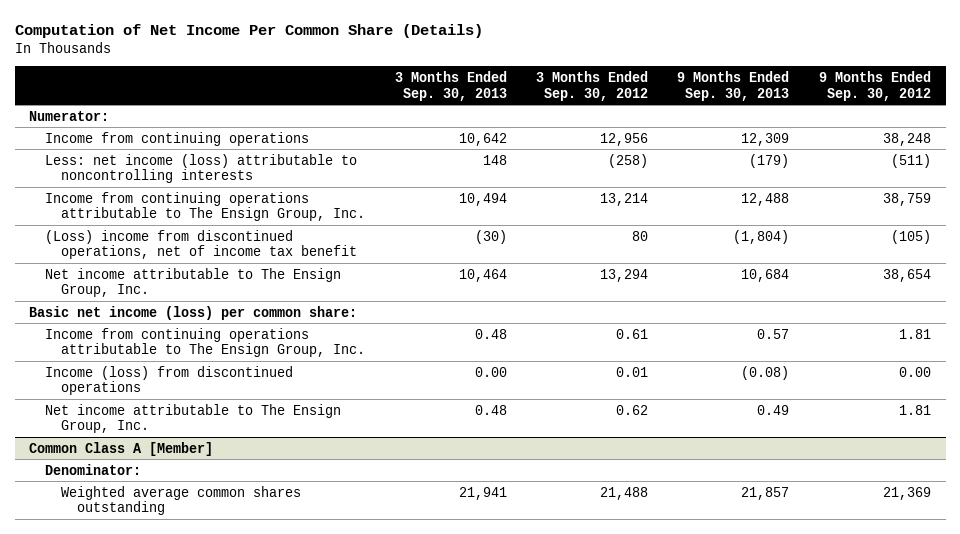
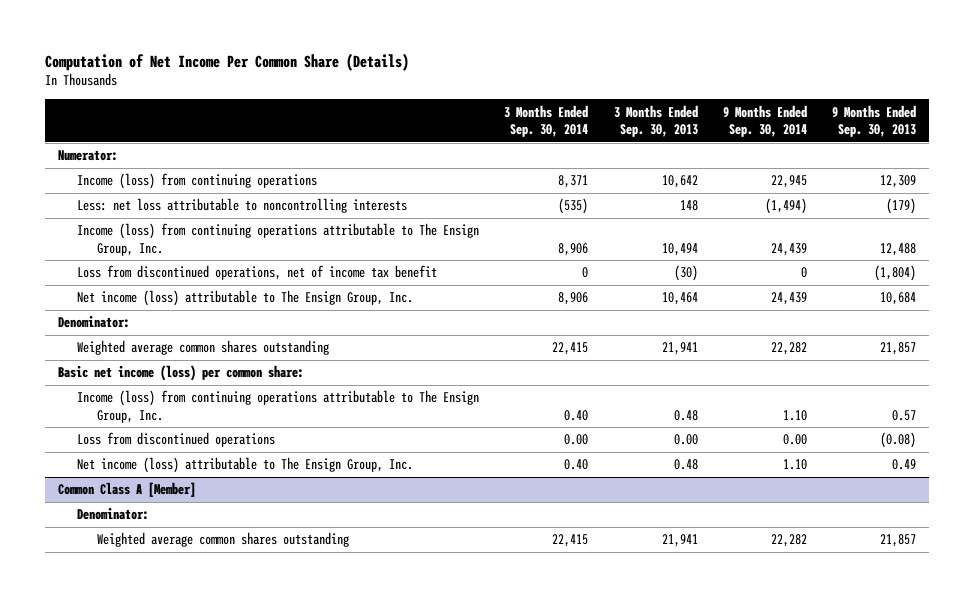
- | 3 Months Ended Sep. 30, 2013 | 3 Months Ended Sep. 30, 2012 | 9 Months Ended Sep. 30, 2013 | 9 Months Ended Sep. 30, 2012
+ | 3 Months Ended Sep. 30, 2014 | 3 Months Ended Sep. 30, 2013 | 9 Months Ended Sep. 30, 2014 | 9 Months Ended Sep. 30, 2013
- Income from continuing operations | 10,642 | 12,956 | 12,309 | 38,248
- Less: net income (loss) attributable to noncontrolling interests | 148 | (258) | (179) | (511)
- Income from continuing operations attributable to The Ensign Group, Inc. | 10,494 | 13,214 | 12,488 | 38,759
- (Loss) income from discontinued operations, net of income tax benefit | (30) | 80 | (1,804) | (105)
- Net income attributable to The Ensign Group, Inc. | 10,464 | 13,294 | 10,684 | 38,654
+ Income (loss) from continuing operations | 8,371 | 10,642 | 22,945 | 12,309
+ Less: net loss attributable to noncontrolling interests | (535) | 148 | (1,494) | (179)
+ Income (loss) from continuing operations attributable to The Ensign Group, Inc. | 8,906 | 10,494 | 24,439 | 12,488
+ Loss from discontinued operations, net of income tax benefit | 0 | (30) | 0 | (1,804)
+ Net income (loss) attributable to The Ensign Group, Inc. | 8,906 | 10,464 | 24,439 | 10,684
+ Denominator:
+ Weighted average common shares outstanding | 22,415 | 21,941 | 22,282 | 21,857
- Income from continuing operations attributable to The Ensign Group, Inc. | 0.48 | 0.61 | 0.57 | 1.81
- Income (loss) from discontinued operations | 0.00 | 0.01 | (0.08) | 0.00
- Net income attributable to The Ensign Group, Inc. | 0.48 | 0.62 | 0.49 | 1.81
+ Income (loss) from continuing operations attributable to The Ensign Group, Inc. | 0.40 | 0.48 | 1.10 | 0.57
+ Loss from discontinued operations | 0.00 | 0.00 | 0.00 | (0.08)
+ Net income (loss) attributable to The Ensign Group, Inc. | 0.40 | 0.48 | 1.10 | 0.49

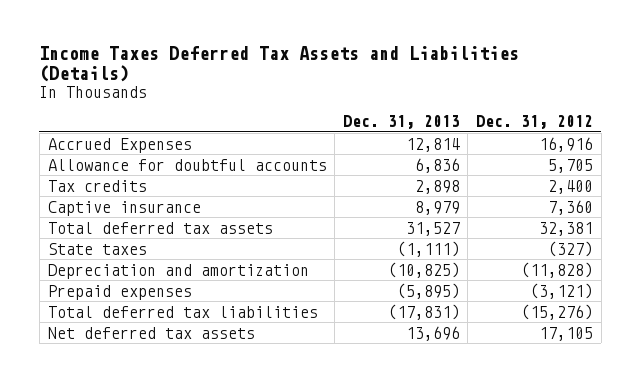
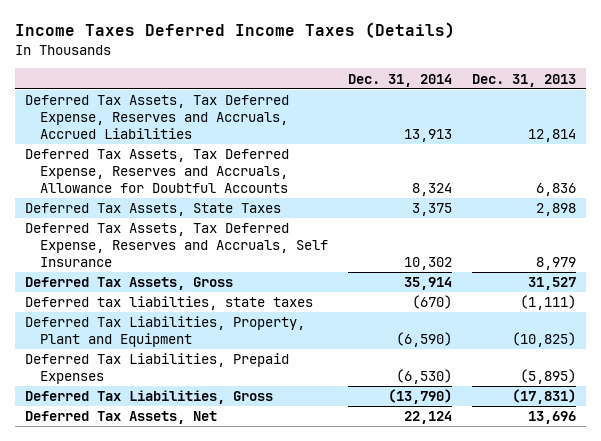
- Income Taxes Deferred Tax Assets and Liabilities (Details)
+ Income Taxes Deferred Income Taxes (Details)
- | Dec. 31, 2013 | Dec. 31, 2012
+ | Dec. 31, 2014 | Dec. 31, 2013
- Accrued Expenses | 12,814 | 16,916
- Allowance for doubtful accounts | 6,836 | 5,705
- Tax credits | 2,898 | 2,400
- Captive insurance | 8,979 | 7,360
- Total deferred tax assets | 31,527 | 32,381
- State taxes | (1,111) | (327)
- Depreciation and amortization | (10,825) | (11,828)
- Prepaid expenses | (5,895) | (3,121)
- Total deferred tax liabilities | (17,831) | (15,276)
- Net deferred tax assets | 13,696 | 17,105
+ Deferred Tax Assets, Tax Deferred Expense, Reserves and Accruals, Accrued Liabilities | 13,913 | 12,814
+ Deferred Tax Assets, Tax Deferred Expense, Reserves and Accruals, Allowance for Doubtful Accounts | 8,324 | 6,836
+ Deferred Tax Assets, State Taxes | 3,375 | 2,898
+ Deferred Tax Assets, Tax Deferred Expense, Reserves and Accruals, Self Insurance | 10,302 | 8,979
+ Deferred Tax Assets, Gross | 35,914 | 31,527
+ Deferred tax liabilties, state taxes | (670) | (1,111)
+ Deferred Tax Liabilities, Property, Plant and Equipment | (6,590) | (10,825)
+ Deferred Tax Liabilities, Prepaid Expenses | (6,530) | (5,895)
+ Deferred Tax Liabilities, Gross | (13,790) | (17,831)
+ Deferred Tax Assets, Net | 22,124 | 13,696

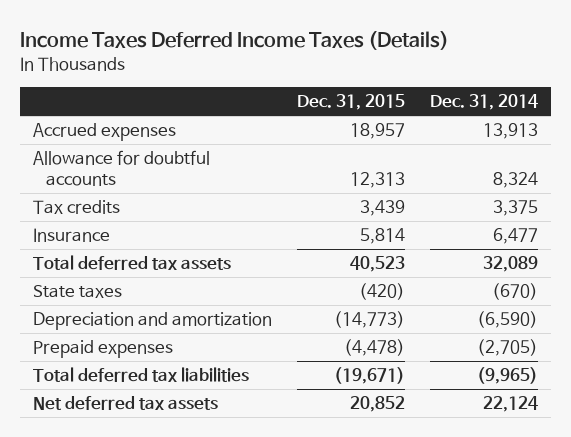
- | Dec. 31, 2014 | Dec. 31, 2013
+ | Dec. 31, 2015 | Dec. 31, 2014
- Deferred Tax Assets, Tax Deferred Expense, Reserves and Accruals, Accrued Liabilities | 13,913 | 12,814
- Deferred Tax Assets, Tax Deferred Expense, Reserves and Accruals, Allowance for Doubtful Accounts | 8,324 | 6,836
- Deferred Tax Assets, State Taxes | 3,375 | 2,898
- Deferred Tax Assets, Tax Deferred Expense, Reserves and Accruals, Self Insurance | 10,302 | 8,979
- Deferred Tax Assets, Gross | 35,914 | 31,527
- Deferred tax liabilties, state taxes | (670) | (1,111)
- Deferred Tax Liabilities, Property, Plant and Equipment | (6,590) | (10,825)
- Deferred Tax Liabilities, Prepaid Expenses | (6,530) | (5,895)
- Deferred Tax Liabilities, Gross | (13,790) | (17,831)
- Deferred Tax Assets, Net | 22,124 | 13,696
+ Accrued expenses | 18,957 | 13,913
+ Allowance for doubtful accounts | 12,313 | 8,324
+ Tax credits | 3,439 | 3,375
+ Insurance | 5,814 | 6,477
+ Total deferred tax assets | 40,523 | 32,089
+ State taxes | (420) | (670)
+ Depreciation and amortization | (14,773) | (6,590)
+ Prepaid expenses | (4,478) | (2,705)
+ Total deferred tax liabilities | (19,671) | (9,965)
+ Net deferred tax assets | 20,852 | 22,124

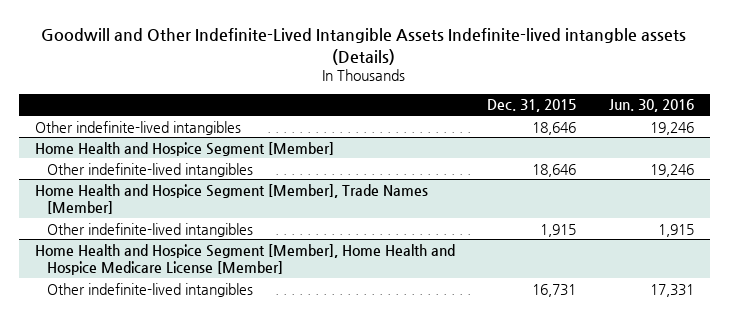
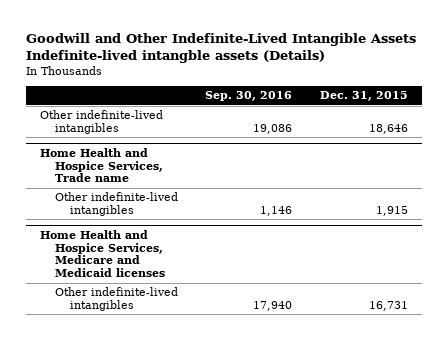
- | Dec. 31, 2015 | Jun. 30, 2016
+ | Sep. 30, 2016 | Dec. 31, 2015
- Home Health and Hospice Segment [Member]
- Other indefinite-lived intangibles | 18,646 | 19,246
- Home Health and Hospice Segment [Member], Trade Names [Member]
+ Home Health and Hospice Services, Trade name
- Home Health and Hospice Segment [Member], Home Health and Hospice Medicare License [Member]
+ Home Health and Hospice Services, Medicare and Medicaid licenses

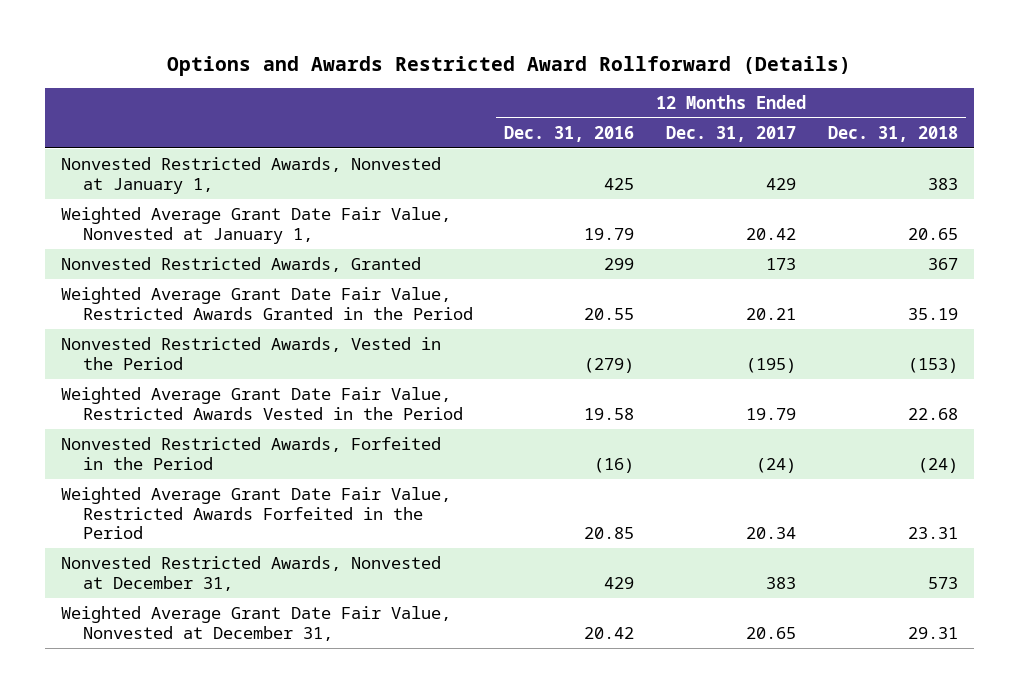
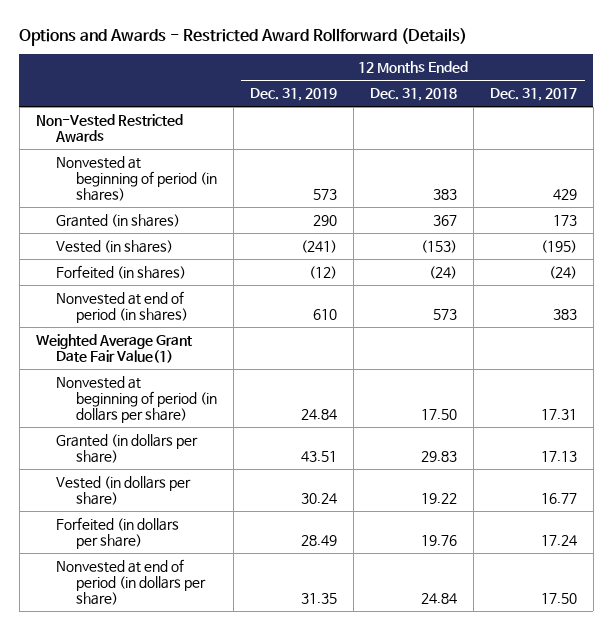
- Options and Awards Restricted Award Rollforward (Details)
+ Options and Awards - Restricted Award Rollforward (Details)
- | 12 Months Ended Dec. 31, 2016 | 12 Months Ended Dec. 31, 2017 | 12 Months Ended Dec. 31, 2018
+ | 12 Months Ended Dec. 31, 2019 | 12 Months Ended Dec. 31, 2018 | 12 Months Ended Dec. 31, 2017
- Nonvested Restricted Awards, Nonvested at January 1, | 425 | 429 | 383
- Weighted Average Grant Date Fair Value, Nonvested at January 1, | 19.79 | 20.42 | 20.65
- Nonvested Restricted Awards, Granted | 299 | 173 | 367
- Weighted Average Grant Date Fair Value, Restricted Awards Granted in the Period | 20.55 | 20.21 | 35.19
- Nonvested Restricted Awards, Vested in the Period | (279) | (195) | (153)
- Weighted Average Grant Date Fair Value, Restricted Awards Vested in the Period | 19.58 | 19.79 | 22.68
- Nonvested Restricted Awards, Forfeited in the Period | (16) | (24) | (24)
- Weighted Average Grant Date Fair Value, Restricted Awards Forfeited in the Period | 20.85 | 20.34 | 23.31
- Nonvested Restricted Awards, Nonvested at December 31, | 429 | 383 | 573
- Weighted Average Grant Date Fair Value, Nonvested at December 31, | 20.42 | 20.65 | 29.31
+ Non-Vested Restricted Awards
+ Nonvested at beginning of period (in shares) | 573 | 383 | 429
+ Granted (in shares) | 290 | 367 | 173
+ Vested (in shares) | (241) | (153) | (195)
+ Forfeited (in shares) | (12) | (24) | (24)
+ Nonvested at end of period (in shares) | 610 | 573 | 383
+ Weighted Average Grant Date Fair Value(1)
+ Nonvested at beginning of period (in dollars per share) | 24.84 | 17.50 | 17.31
+ Granted (in dollars per share) | 43.51 | 29.83 | 17.13
+ Vested (in dollars per share) | 30.24 | 19.22 | 16.77
+ Forfeited (in dollars per share) | 28.49 | 19.76 | 17.24
+ Nonvested at end of period (in dollars per share) | 31.35 | 24.84 | 17.50

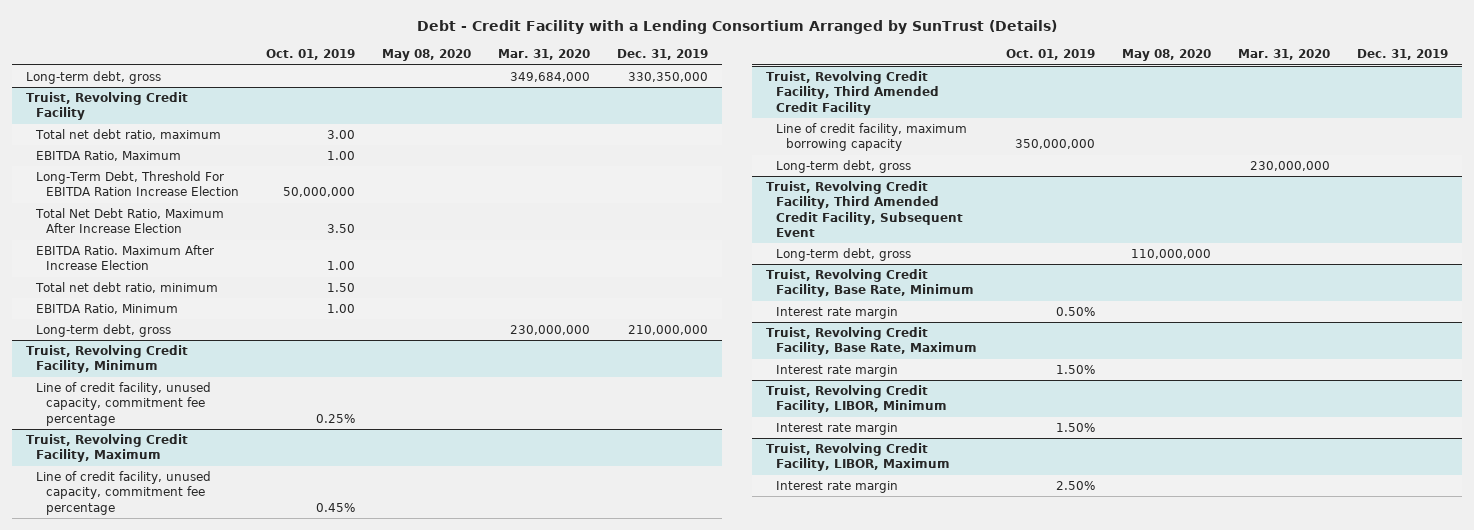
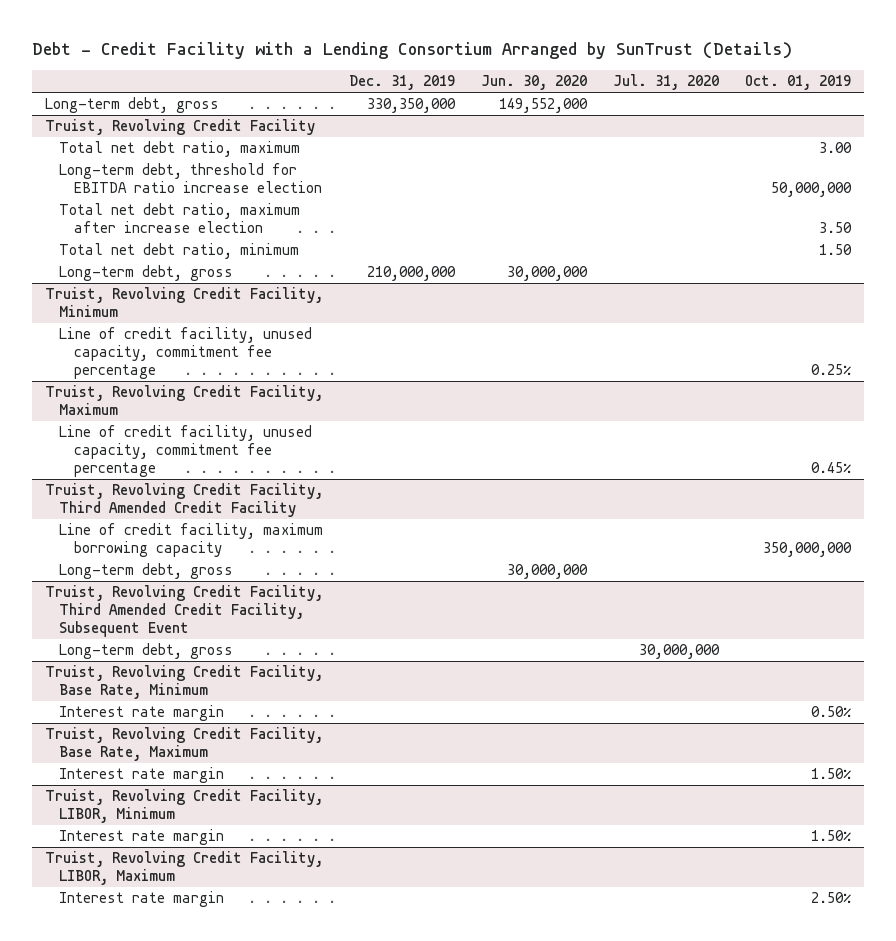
- | Oct. 01, 2019 | May 08, 2020 | Mar. 31, 2020 | Dec. 31, 2019
+ | Dec. 31, 2019 | Jun. 30, 2020 | Jul. 31, 2020 | Oct. 01, 2019
@ Truist, Revolving Credit Facility
- EBITDA Ratio, Maximum | 1.00 | | |
- Long-Term Debt, Threshold For EBITDA Ration Increase Election | 50,000,000 | | |
- Total Net Debt Ratio, Maximum After Increase Election | 3.50 | | |
- EBITDA Ratio. Maximum After Increase Election | 1.00 | | |
+ Long-term debt, threshold for EBITDA ratio increase election | | | | 50,000,000
+ Total net debt ratio, maximum after increase election | | | | 3.50
- EBITDA Ratio, Minimum | 1.00 | | |

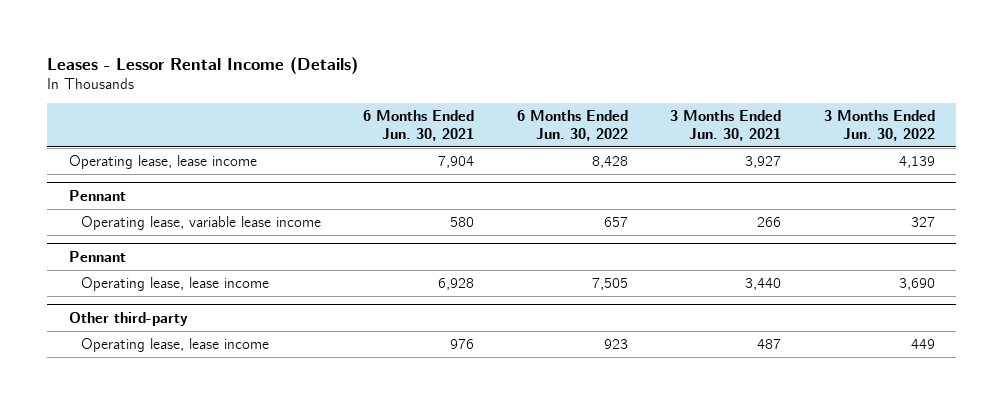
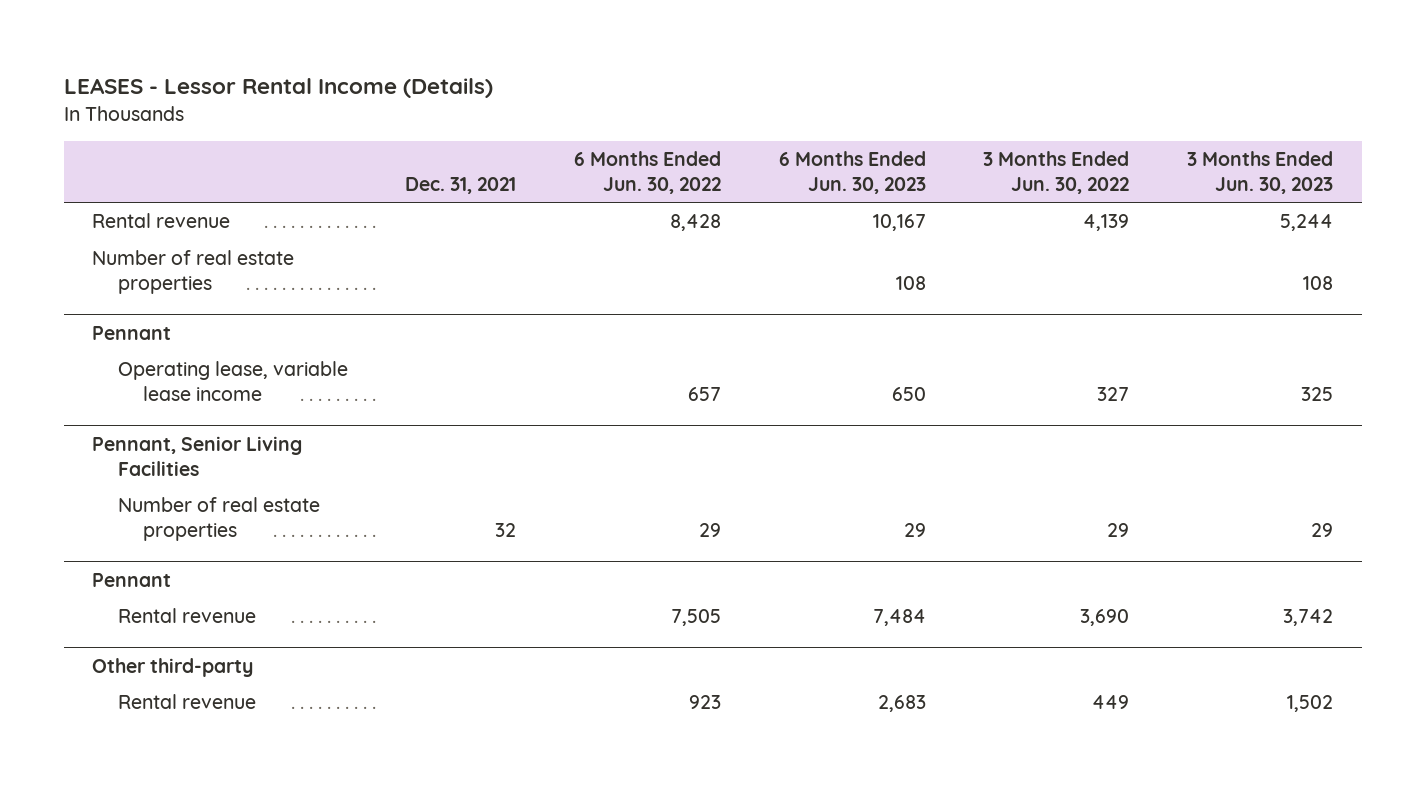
- Leases - Lessor Rental Income (Details)
+ LEASES - Lessor Rental Income (Details)
- | 6 Months Ended Jun. 30, 2021 | 6 Months Ended Jun. 30, 2022 | 3 Months Ended Jun. 30, 2021 | 3 Months Ended Jun. 30, 2022
+ | Dec. 31, 2021 | 6 Months Ended Jun. 30, 2022 | 6 Months Ended Jun. 30, 2023 | 3 Months Ended Jun. 30, 2022 | 3 Months Ended Jun. 30, 2023
- Operating lease, lease income | 7,904 | 8,428 | 3,927 | 4,139
+ Rental revenue | | 8,428 | 10,167 | 4,139 | 5,244
+ Number of real estate properties | | | 108 | | 108
+ Pennant, Senior Living Facilities
+ Number of real estate properties | 32 | 29 | 29 | 29 | 29
@ Pennant
- Operating lease, lease income | 6,928 | 7,505 | 3,440 | 3,690
+ Rental revenue | | 7,505 | 7,484 | 3,690 | 3,742
@ Other third-party
- Operating lease, lease income | 976 | 923 | 487 | 449
+ Rental revenue | | 923 | 2,683 | 449 | 1,502

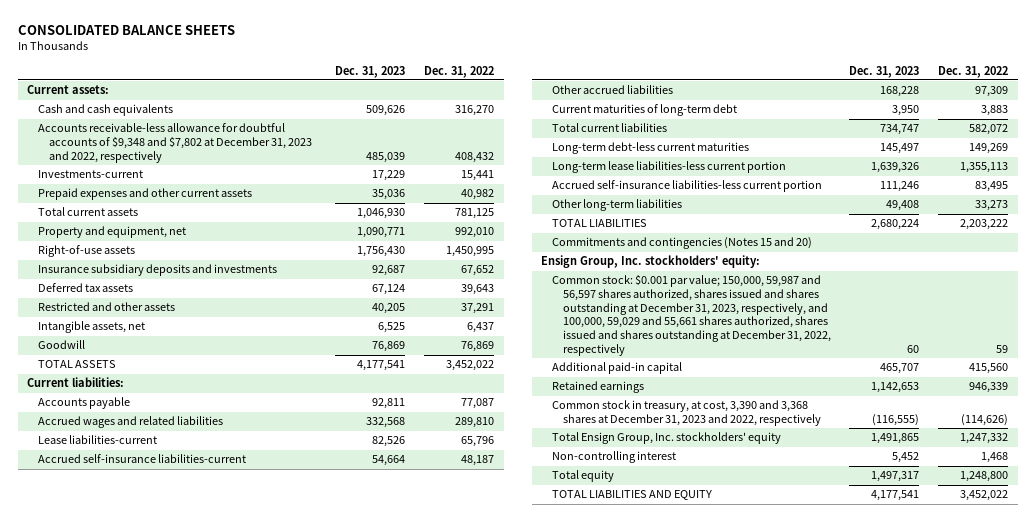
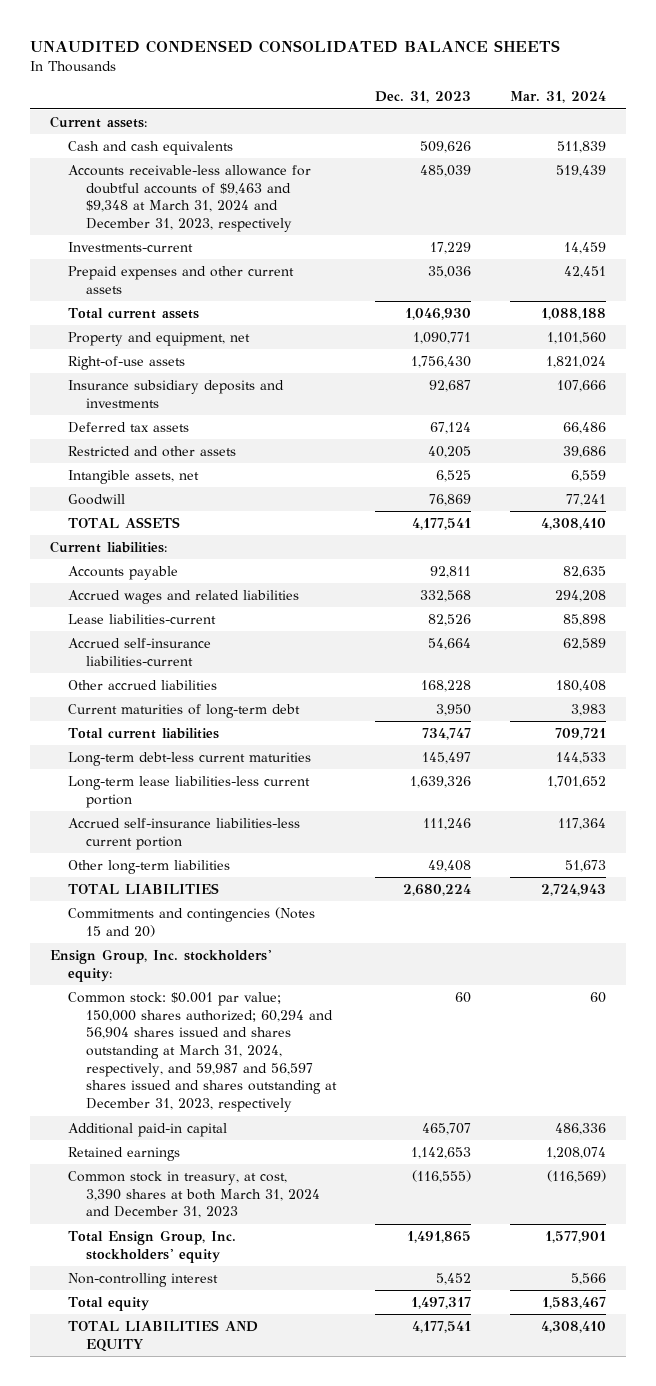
- CONSOLIDATED BALANCE SHEETS
+ UNAUDITED CONDENSED CONSOLIDATED BALANCE SHEETS
- | Dec. 31, 2023 | Dec. 31, 2022
+ | Dec. 31, 2023 | Mar. 31, 2024
- Accounts receivable-less allowance for doubtful accounts of $9,348 and $7,802 at December 31, 2023 and 2022, respectively | 485,039 | 408,432
+ Accounts receivable-less allowance for doubtful accounts of $9,463 and $9,348 at March 31, 2024 and December 31, 2023, respectively | 485,039 | 519,439
- Common stock: $0.001 par value; 150,000, 59,987 and 56,597 shares authorized, shares issued and shares outstanding at December 31, 2023, respectively, and 100,000, 59,029 and 55,661 shares authorized, shares issued and shares outstanding at December 31, 2022, respectively | 60 | 59
+ Common stock: $0.001 par value; 150,000 shares authorized; 60,294 and 56,904 shares issued and shares outstanding at March 31, 2024, respectively, and 59,987 and 56,597 shares issued and shares outstanding at December 31, 2023, respectively | 60 | 60
- Common stock in treasury, at cost, 3,390 and 3,368 shares at December 31, 2023 and 2022, respectively | (116,555) | (114,626)
+ Common stock in treasury, at cost, 3,390 shares at both March 31, 2024 and December 31, 2023 | (116,555) | (116,569)

